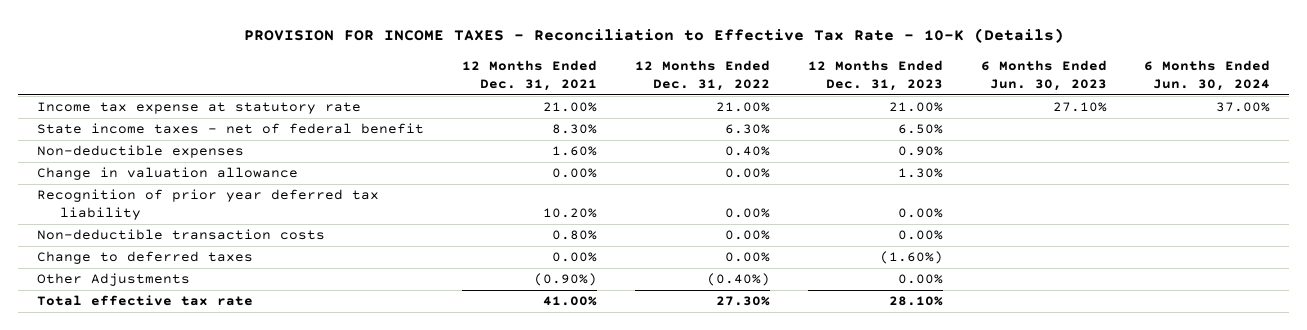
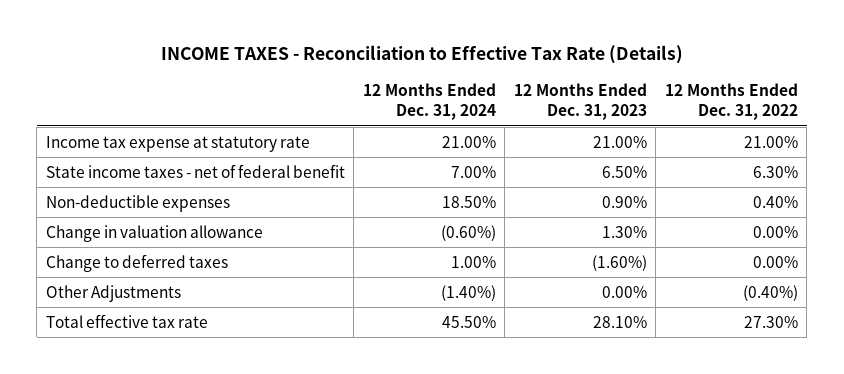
- PROVISION FOR INCOME TAXES - Reconciliation to Effective Tax Rate - 10-K (Details)
+ INCOME TAXES - Reconciliation to Effective Tax Rate (Details)
- | 12 Months Ended Dec. 31, 2021 | 12 Months Ended Dec. 31, 2022 | 12 Months Ended Dec. 31, 2023 | 6 Months Ended Jun. 30, 2023 | 6 Months Ended Jun. 30, 2024
+ | 12 Months Ended Dec. 31, 2024 | 12 Months Ended Dec. 31, 2023 | 12 Months Ended Dec. 31, 2022
- Recognition of prior year deferred tax liability | 10.20% | 0.00% | 0.00% | |
- Non-deductible transaction costs | 0.80% | 0.00% | 0.00% | |

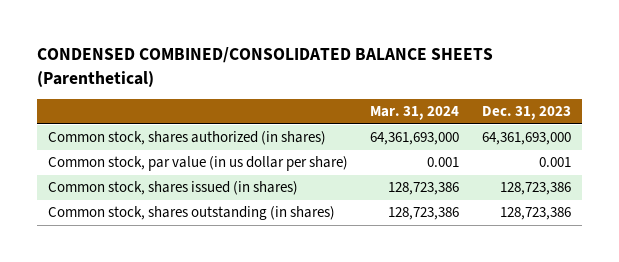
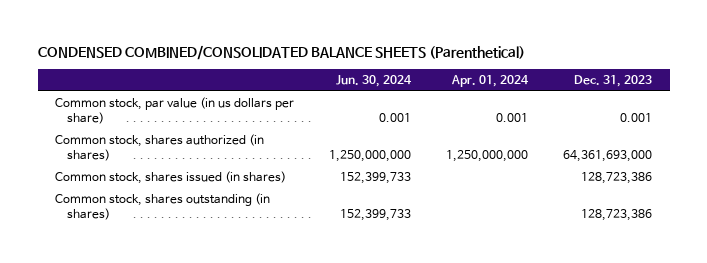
- | Mar. 31, 2024 | Dec. 31, 2023
+ | Jun. 30, 2024 | Apr. 01, 2024 | Dec. 31, 2023
+ Common stock, par value (in us dollars per share) | 0.001 | 0.001 | 0.001
- Common stock, par value (in us dollar per share) | 0.001 | 0.001

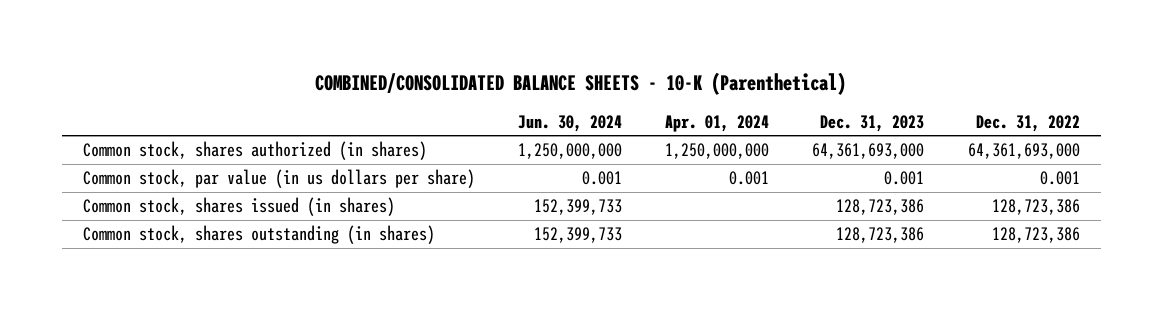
- CONDENSED COMBINED/CONSOLIDATED BALANCE SHEETS (Parenthetical)
+ COMBINED/CONSOLIDATED BALANCE SHEETS - 10-K (Parenthetical)
- | Jun. 30, 2024 | Apr. 01, 2024 | Dec. 31, 2023
+ | Jun. 30, 2024 | Apr. 01, 2024 | Dec. 31, 2023 | Dec. 31, 2022
moved down: Common stock, par value (in us dollars per share) | 0.001 | 0.001 | 0.001 | 0.001

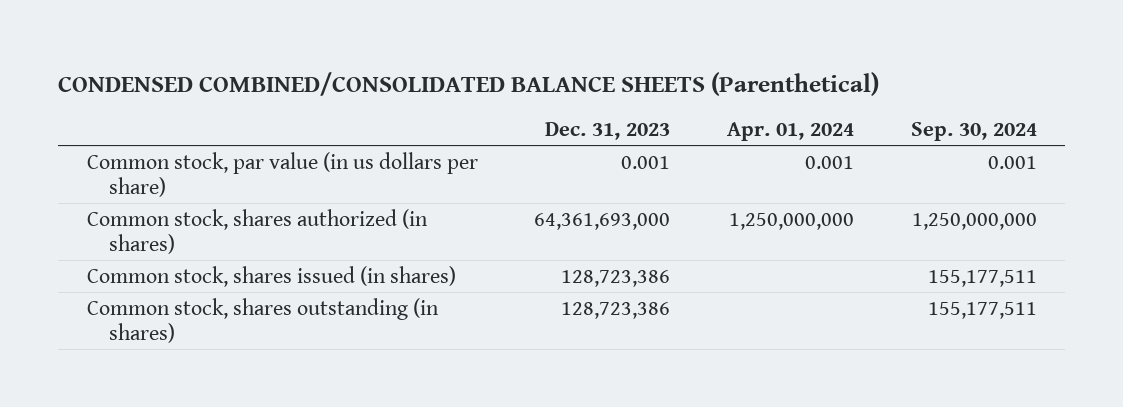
- COMBINED/CONSOLIDATED BALANCE SHEETS - 10-K (Parenthetical)
+ CONDENSED COMBINED/CONSOLIDATED BALANCE SHEETS (Parenthetical)
- | Jun. 30, 2024 | Apr. 01, 2024 | Dec. 31, 2023 | Dec. 31, 2022
+ | Dec. 31, 2023 | Apr. 01, 2024 | Sep. 30, 2024
moved down: Common stock, shares authorized (in shares) | 64,361,693,000 | 1,250,000,000 | 1,250,000,000

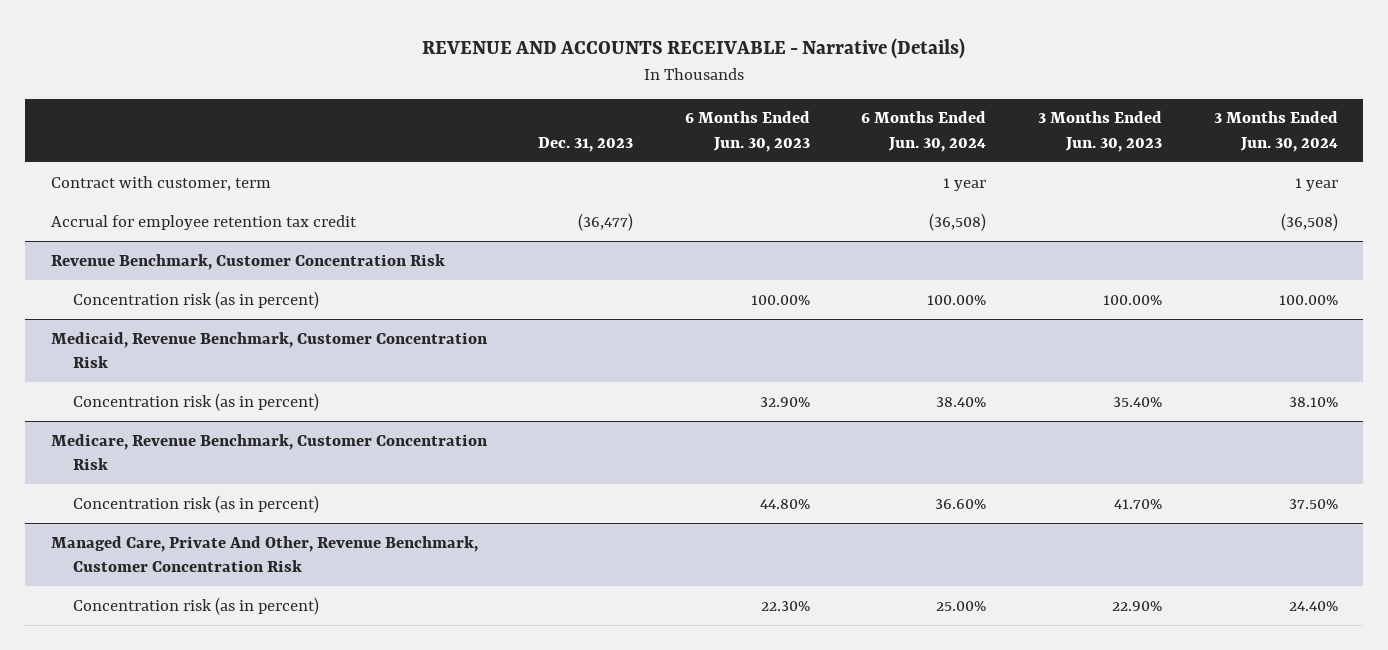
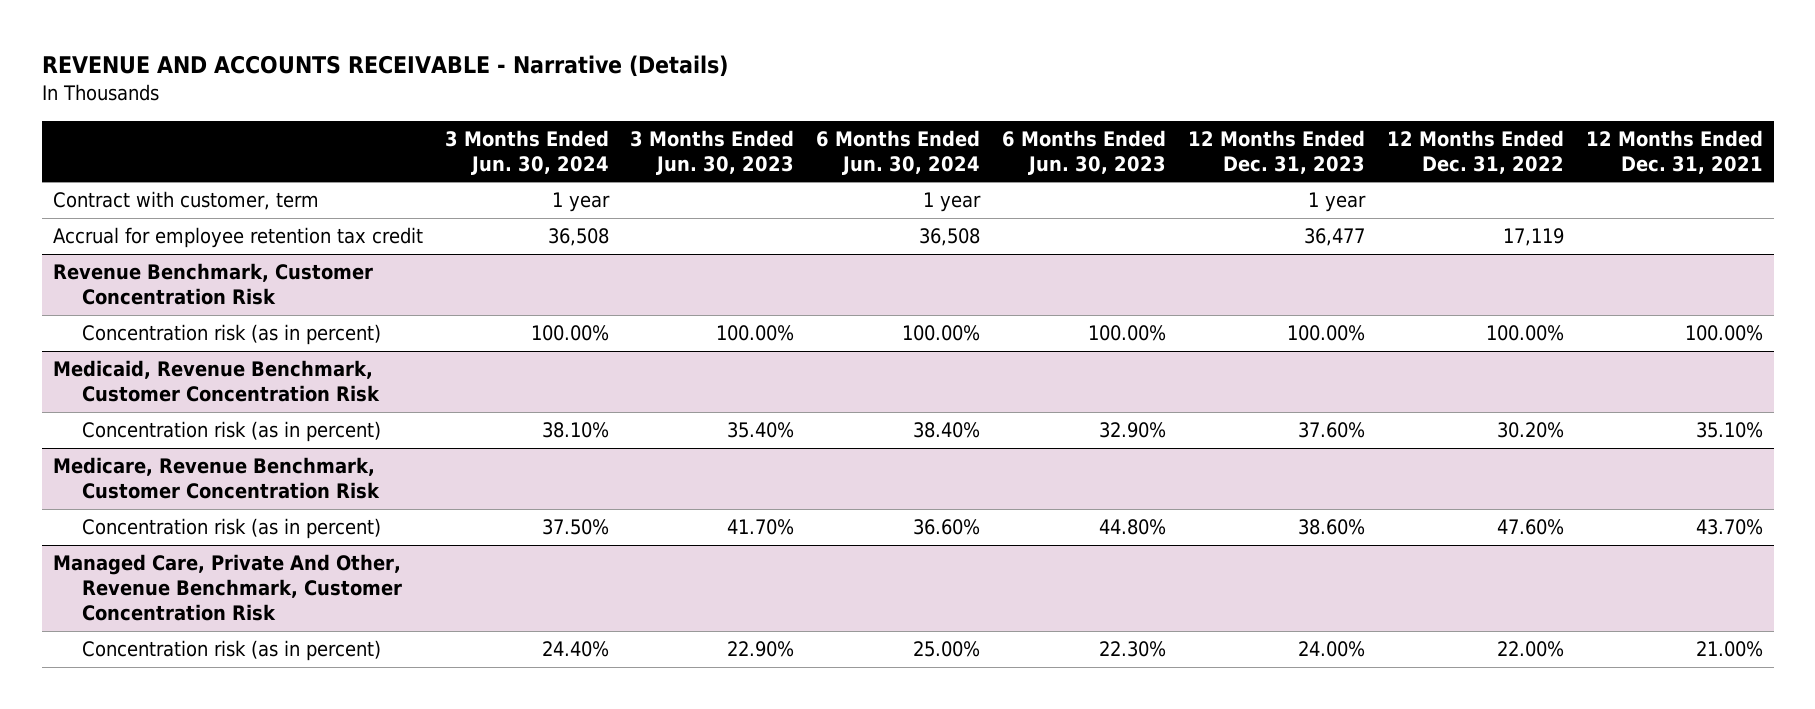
- | Dec. 31, 2023 | 6 Months Ended Jun. 30, 2023 | 6 Months Ended Jun. 30, 2024 | 3 Months Ended Jun. 30, 2023 | 3 Months Ended Jun. 30, 2024
+ | 3 Months Ended Jun. 30, 2024 | 3 Months Ended Jun. 30, 2023 | 6 Months Ended Jun. 30, 2024 | 6 Months Ended Jun. 30, 2023 | 12 Months Ended Dec. 31, 2023 | 12 Months Ended Dec. 31, 2022 | 12 Months Ended Dec. 31, 2021
- Accrual for employee retention tax credit | (36,477) | | (36,508) | | (36,508)
+ Accrual for employee retention tax credit | 36,508 | | 36,508 | | 36,477 | 17,119 |

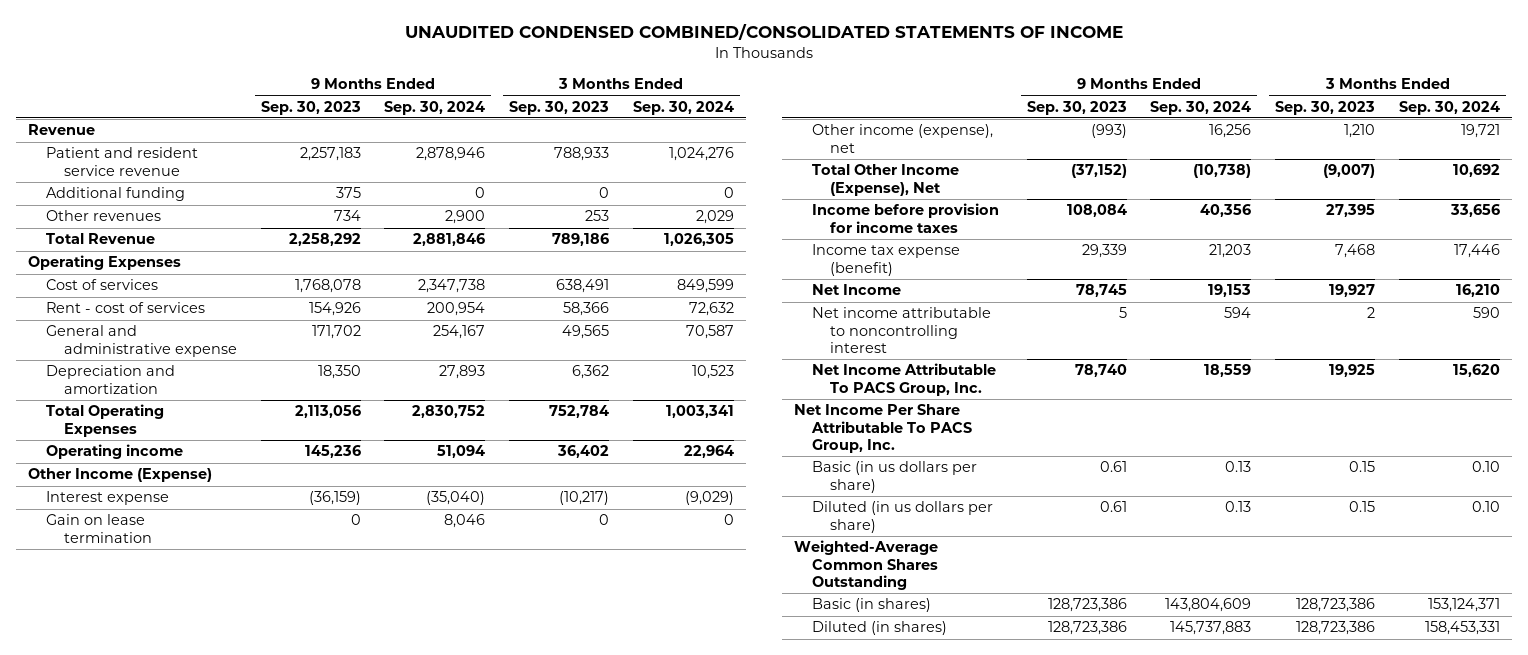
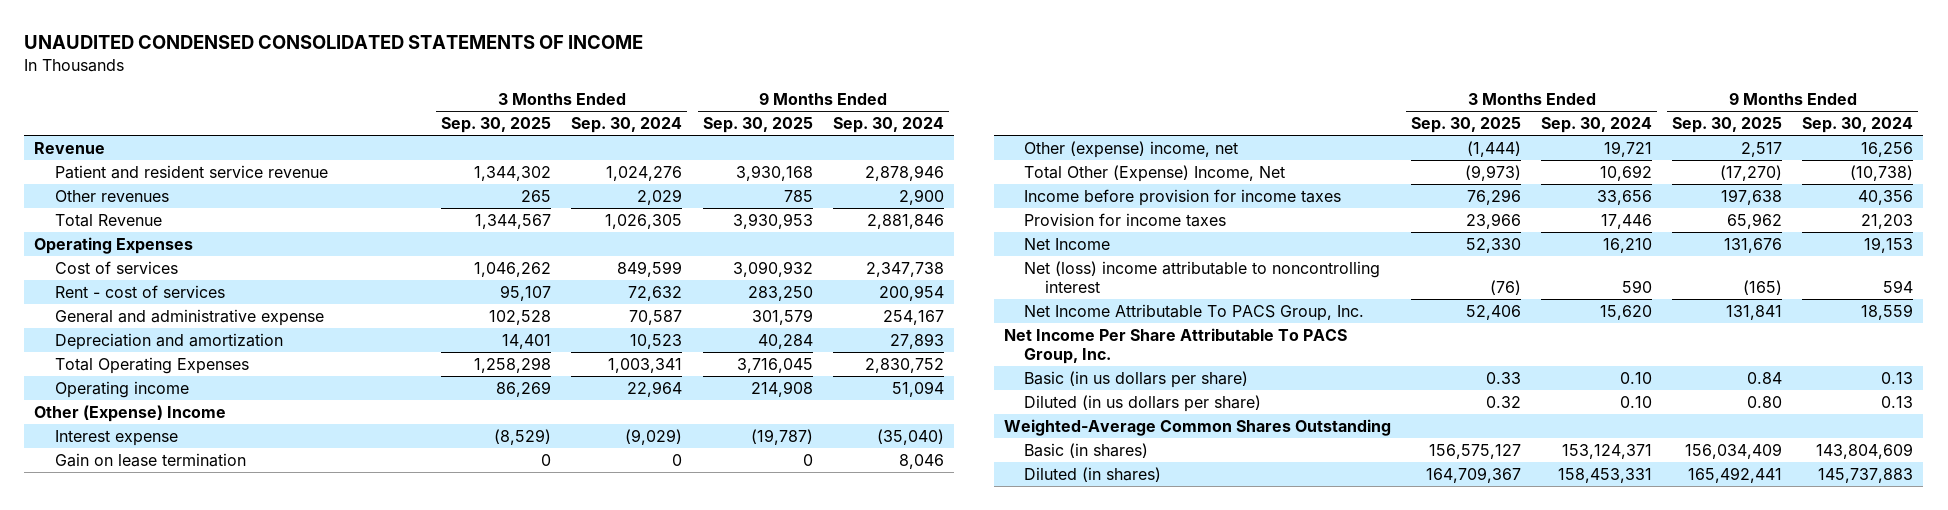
- UNAUDITED CONDENSED COMBINED/CONSOLIDATED STATEMENTS OF INCOME
+ UNAUDITED CONDENSED CONSOLIDATED STATEMENTS OF INCOME
- | 9 Months Ended Sep. 30, 2023 | 9 Months Ended Sep. 30, 2024 | 3 Months Ended Sep. 30, 2023 | 3 Months Ended Sep. 30, 2024
+ | 3 Months Ended Sep. 30, 2025 | 3 Months Ended Sep. 30, 2024 | 9 Months Ended Sep. 30, 2025 | 9 Months Ended Sep. 30, 2024
- Additional funding | 375 | 0 | 0 | 0
- Other Income (Expense)
+ Other (Expense) Income
- Other income (expense), net | (993) | 16,256 | 1,210 | 19,721
- Total Other Income (Expense), Net | (37,152) | (10,738) | (9,007) | 10,692
+ Other (expense) income, net | (1,444) | 19,721 | 2,517 | 16,256
+ Total Other (Expense) Income, Net | (9,973) | 10,692 | (17,270) | (10,738)
- Income tax expense (benefit) | 29,339 | 21,203 | 7,468 | 17,446
+ Provision for income taxes | 23,966 | 17,446 | 65,962 | 21,203
- Net income attributable to noncontrolling interest | 5 | 594 | 2 | 590
+ Net (loss) income attributable to noncontrolling interest | (76) | 590 | (165) | 594

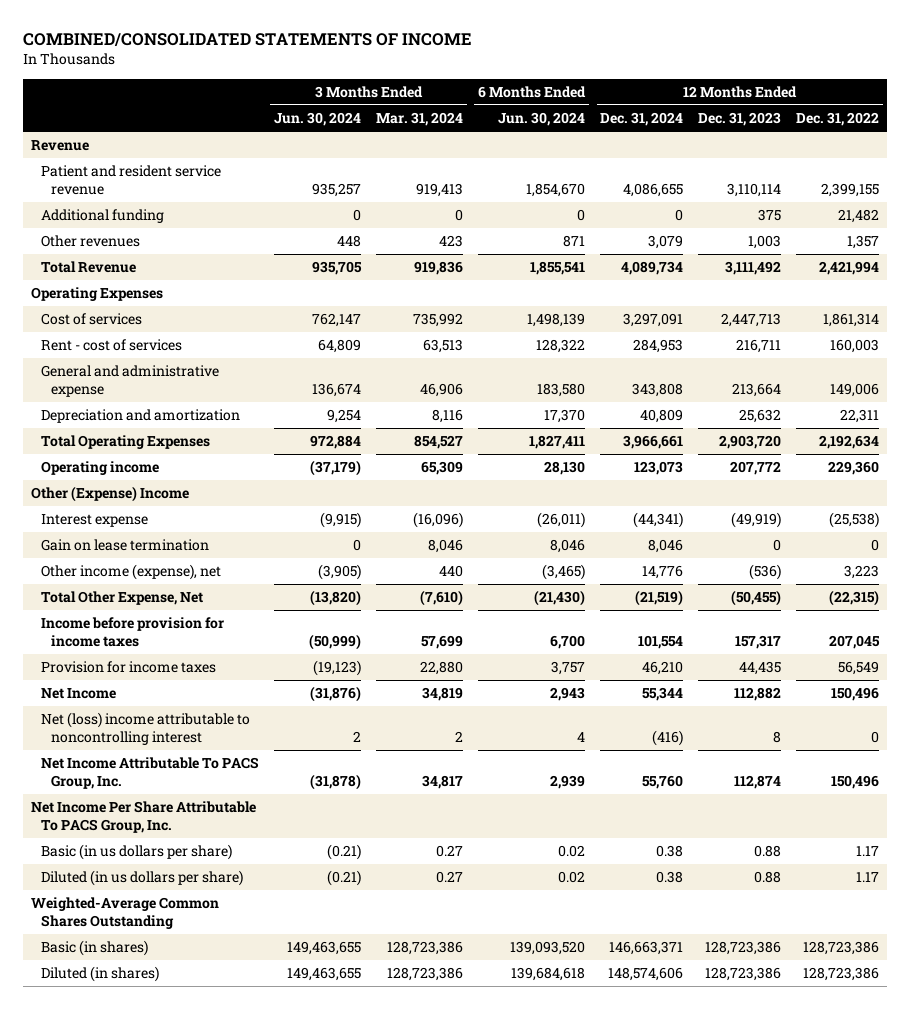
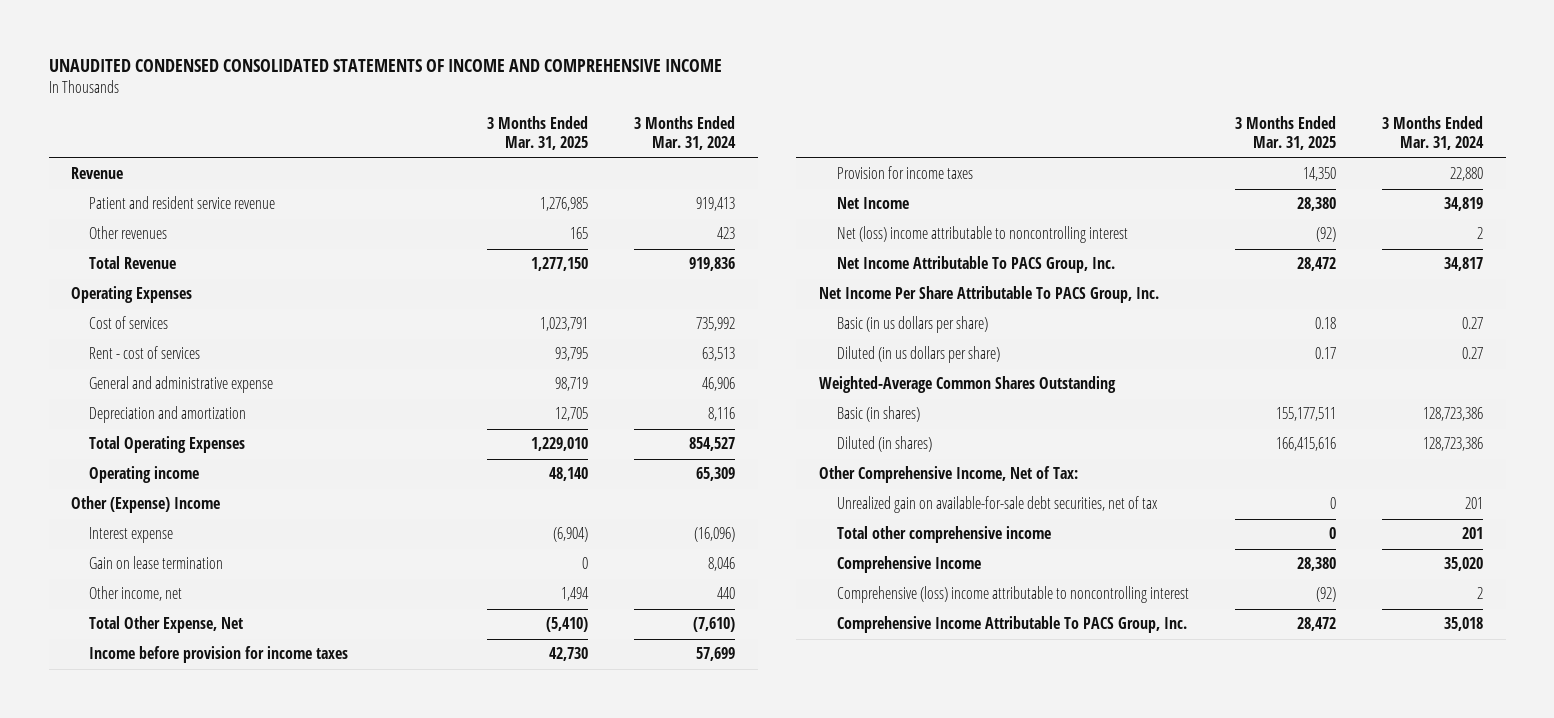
- COMBINED/CONSOLIDATED STATEMENTS OF INCOME
+ UNAUDITED CONDENSED CONSOLIDATED STATEMENTS OF INCOME AND COMPREHENSIVE INCOME
- | 3 Months Ended Jun. 30, 2024 | 3 Months Ended Mar. 31, 2024 | 6 Months Ended Jun. 30, 2024 | 12 Months Ended Dec. 31, 2024 | 12 Months Ended Dec. 31, 2023 | 12 Months Ended Dec. 31, 2022
+ | 3 Months Ended Mar. 31, 2025 | 3 Months Ended Mar. 31, 2024
- Additional funding | 0 | 0 | 0 | 0 | 375 | 21,482
- Other income (expense), net | (3,905) | 440 | (3,465) | 14,776 | (536) | 3,223
+ Other income, net | 1,494 | 440
+ Other Comprehensive Income, Net of Tax:
+ Unrealized gain on available-for-sale debt securities, net of tax | 0 | 201
+ Total other comprehensive income | 0 | 201
+ Comprehensive Income | 28,380 | 35,020
+ Comprehensive (loss) income attributable to noncontrolling interest | (92) | 2
+ Comprehensive Income Attributable To PACS Group, Inc. | 28,472 | 35,018

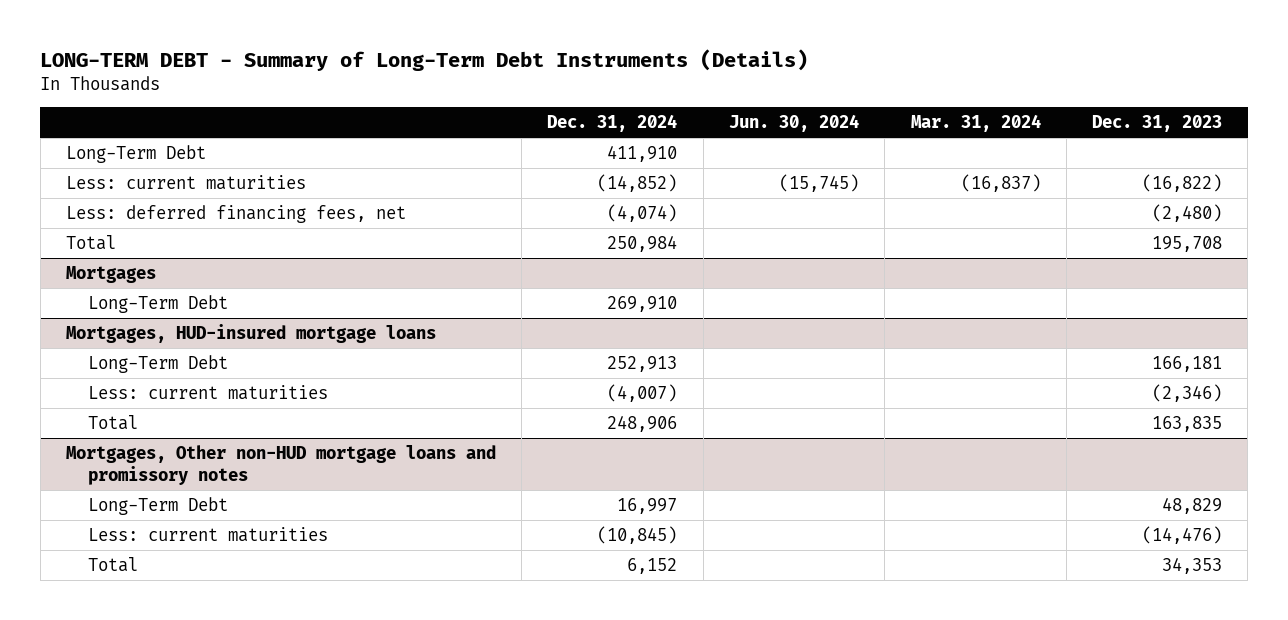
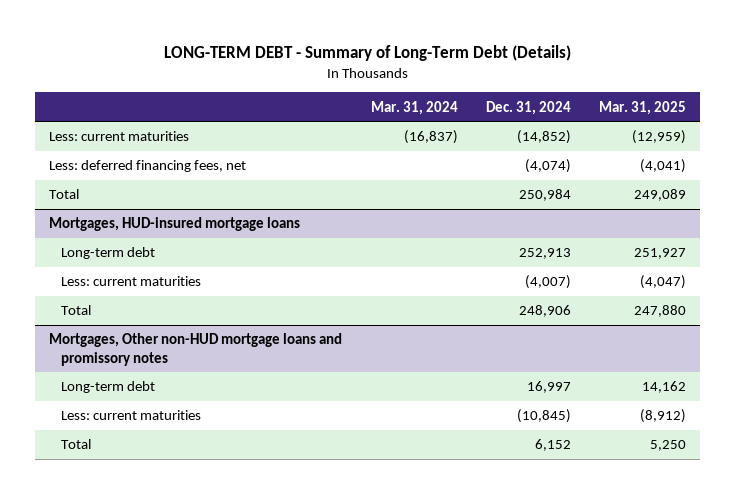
- LONG-TERM DEBT - Summary of Long-Term Debt Instruments (Details)
+ LONG-TERM DEBT - Summary of Long-Term Debt (Details)
- | Dec. 31, 2024 | Jun. 30, 2024 | Mar. 31, 2024 | Dec. 31, 2023
+ | Mar. 31, 2024 | Dec. 31, 2024 | Mar. 31, 2025
- Long-Term Debt | 411,910 | | |
- Mortgages
- Long-Term Debt | 269,910 | | |
@ Mortgages, HUD-insured mortgage loans
- Long-Term Debt | 252,913 | | | 166,181
+ Long-term debt | | 252,913 | 251,927
@ Mortgages, Other non-HUD mortgage loans and promissory notes
- Long-Term Debt | 16,997 | | | 48,829
+ Long-term debt | | 16,997 | 14,162

